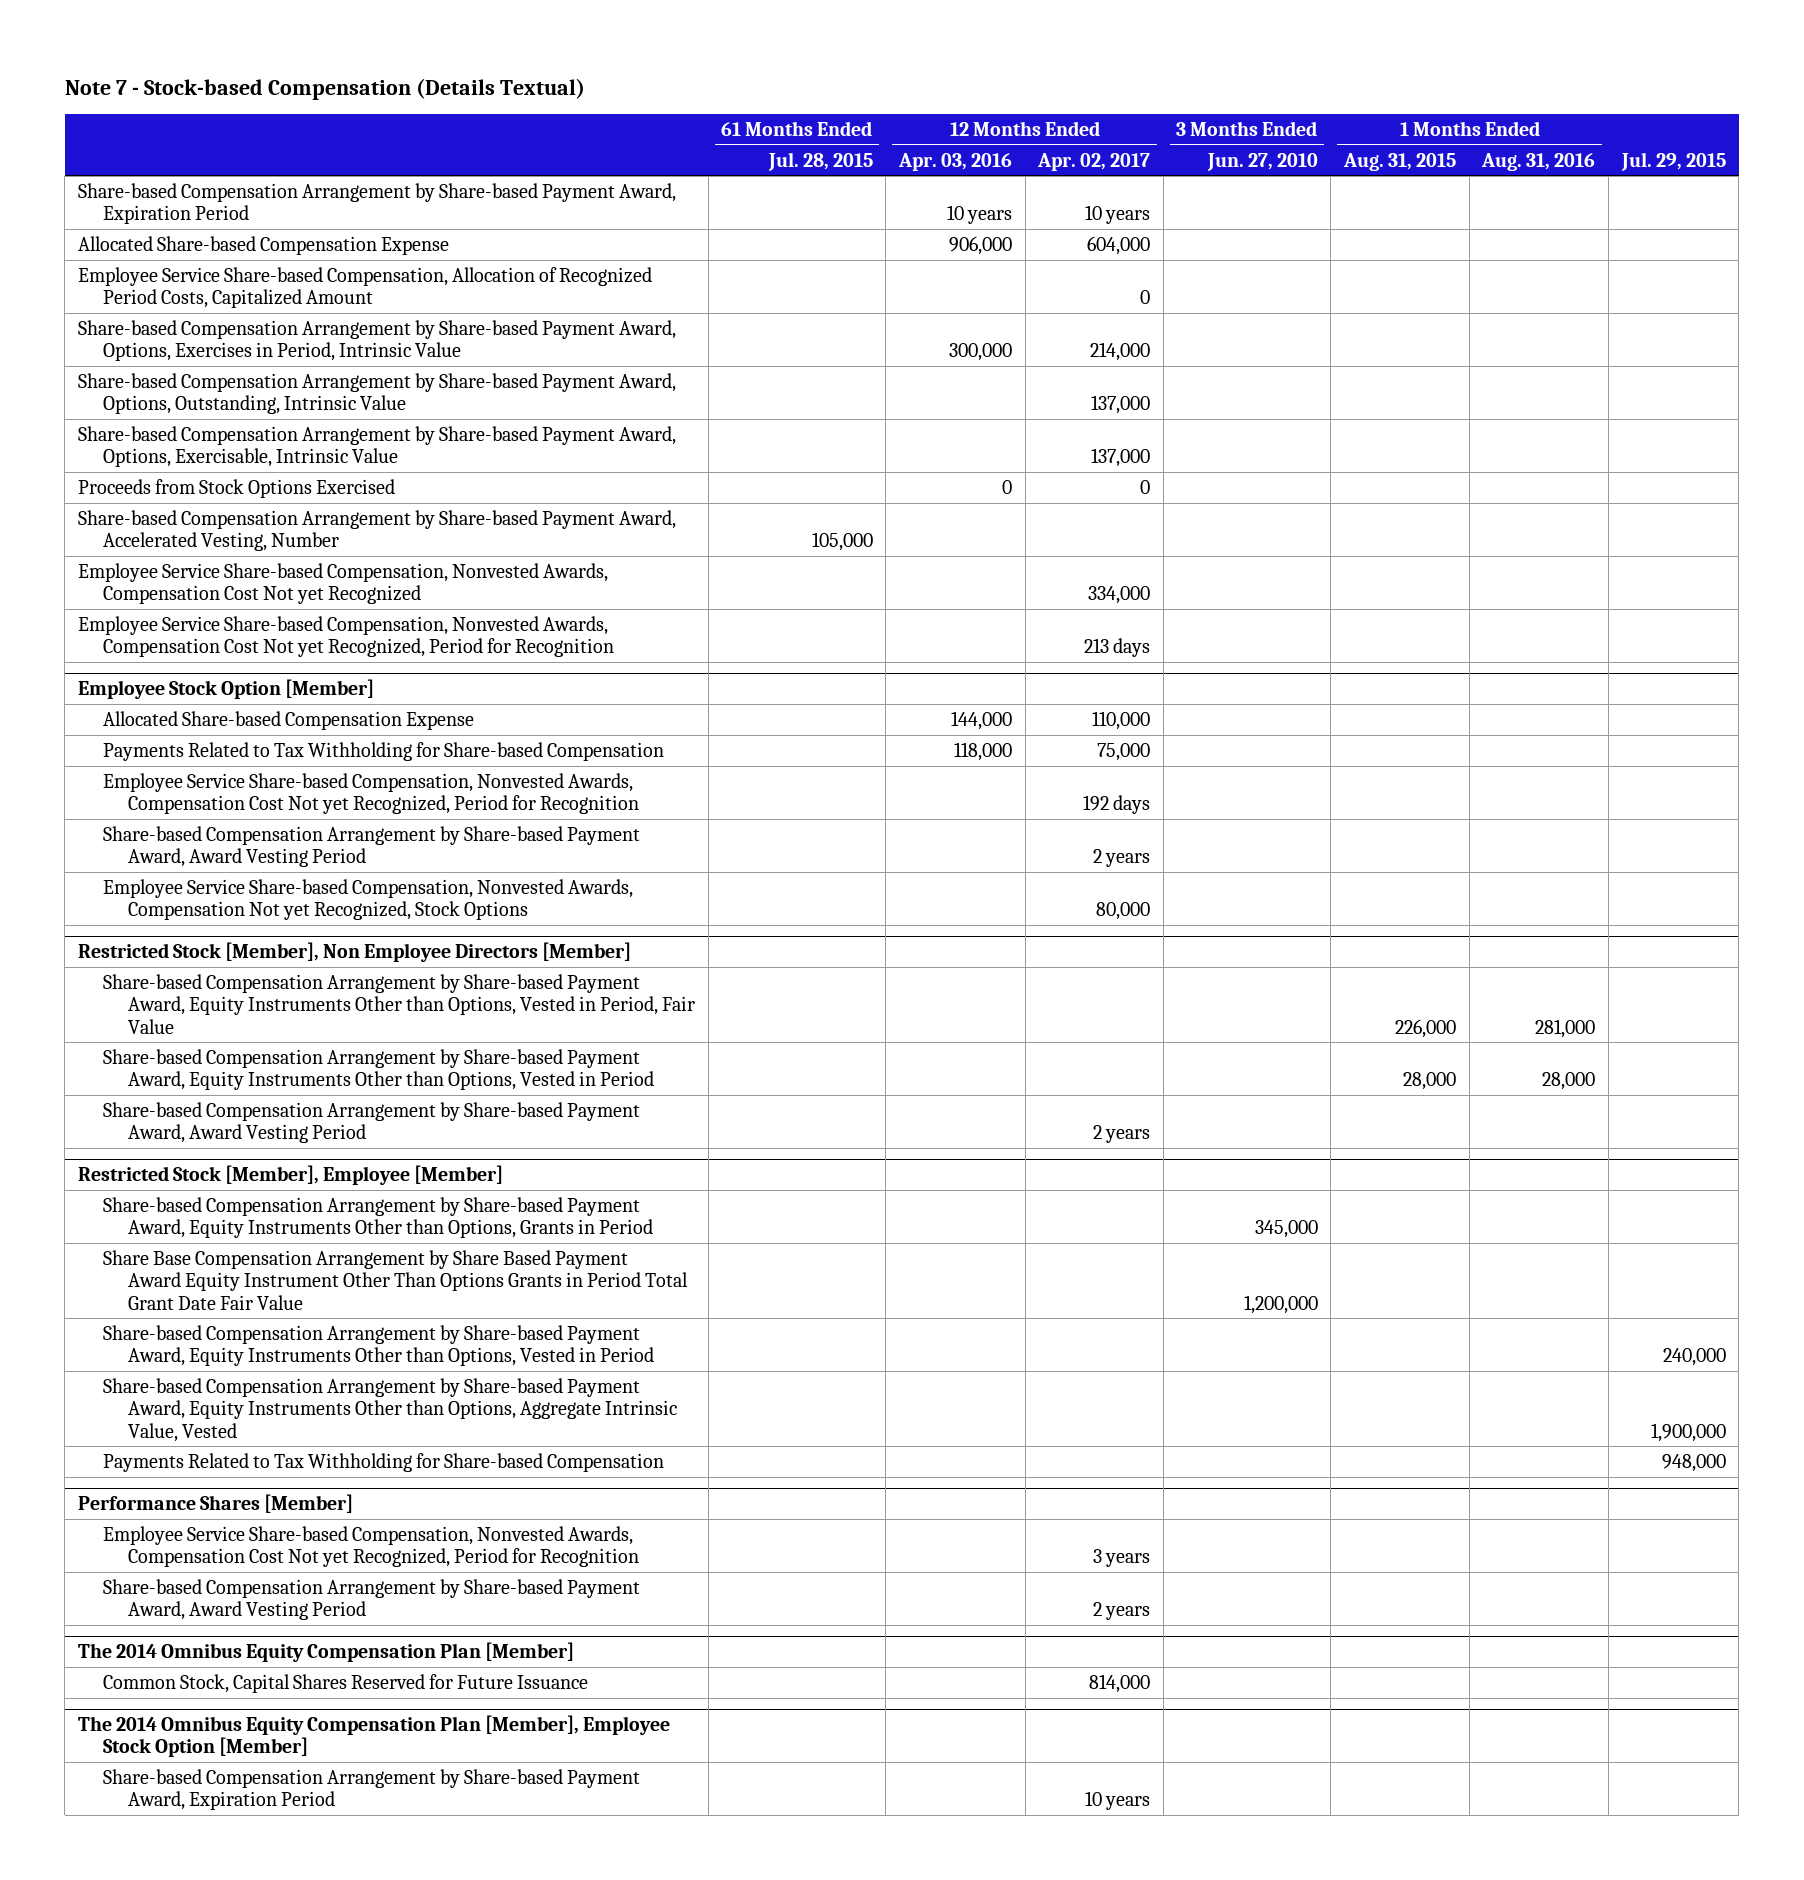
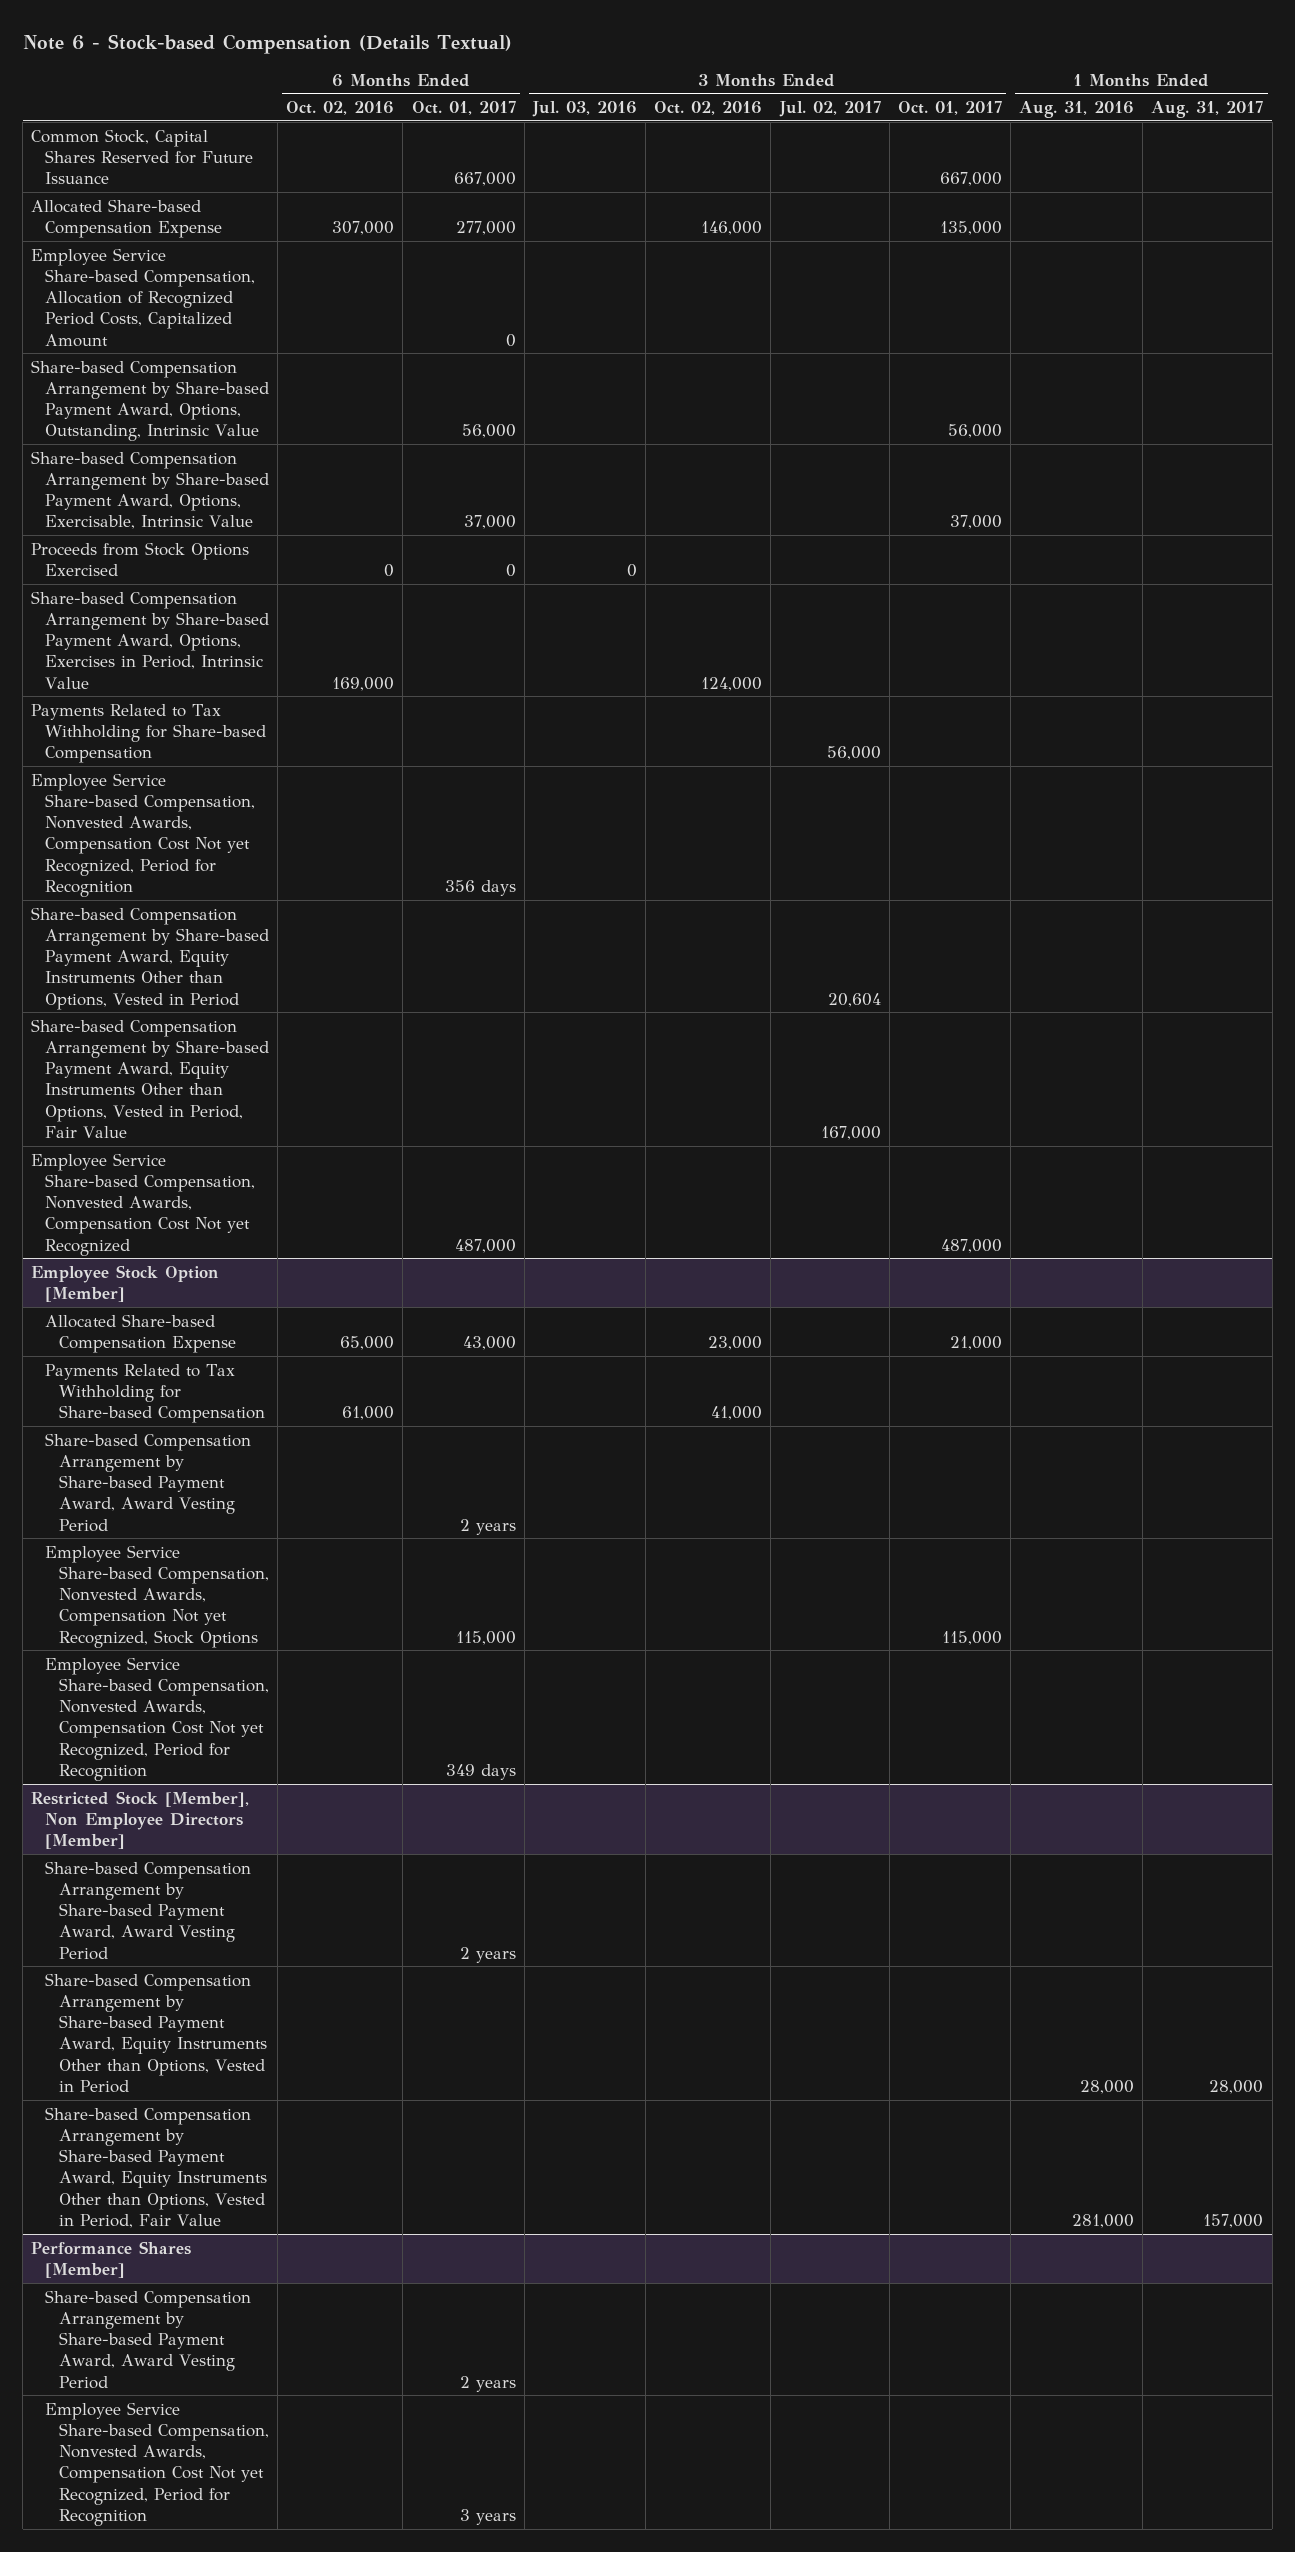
- Note 7 - Stock-based Compensation (Details Textual)
+ Note 6 - Stock-based Compensation (Details Textual)
- | 61 Months Ended Jul. 28, 2015 | 12 Months Ended Apr. 03, 2016 | 12 Months Ended Apr. 02, 2017 | 3 Months Ended Jun. 27, 2010 | 1 Months Ended Aug. 31, 2015 | 1 Months Ended Aug. 31, 2016 | Jul. 29, 2015
+ | 6 Months Ended Oct. 02, 2016 | 6 Months Ended Oct. 01, 2017 | 3 Months Ended Jul. 03, 2016 | 3 Months Ended Oct. 02, 2016 | 3 Months Ended Jul. 02, 2017 | 3 Months Ended Oct. 01, 2017 | 1 Months Ended Aug. 31, 2016 | 1 Months Ended Aug. 31, 2017
- Share-based Compensation Arrangement by Share-based Payment Award, Expiration Period | | 10 years | 10 years | | | |
+ Common Stock, Capital Shares Reserved for Future Issuance | | 667,000 | | | | 667,000 | |
- Share-based Compensation Arrangement by Share-based Payment Award, Accelerated Vesting, Number | 105,000 | | | | | |
moved down: Share-based Compensation Arrangement by Share-based Payment Award, Options, Exercises in Period, Intrinsic Value | 169,000 | | | 124,000 | | | |
+ Payments Related to Tax Withholding for Share-based Compensation | | | | | 56,000 | | |
+ Share-based Compensation Arrangement by Share-based Payment Award, Equity Instruments Other than Options, Vested in Period | | | | | 20,604 | | |
+ Share-based Compensation Arrangement by Share-based Payment Award, Equity Instruments Other than Options, Vested in Period, Fair Value | | | | | 167,000 | | |
moved down: Employee Service Share-based Compensation, Nonvested Awards, Compensation Cost Not yet Recognized | | 487,000 | | | | 487,000 | |
@ Employee Stock Option [Member]
moved down: Employee Service Share-based Compensation, Nonvested Awards, Compensation Cost Not yet Recognized, Period for Recognition | | 349 days | | | | | |
- Restricted Stock [Member], Employee [Member]
- Share-based Compensation Arrangement by Share-based Payment Award, Equity Instruments Other than Options, Grants in Period | | | | 345,000 | | |
- Share Base Compensation Arrangement by Share Based Payment Award Equity Instrument Other Than Options Grants in Period Total Grant Date Fair Value | | | | 1,200,000 | | |
- Share-based Compensation Arrangement by Share-based Payment Award, Equity Instruments Other than Options, Vested in Period | | | | | | | 240,000
- Share-based Compensation Arrangement by Share-based Payment Award, Equity Instruments Other than Options, Aggregate Intrinsic Value, Vested | | | | | | | 1,900,000
- Payments Related to Tax Withholding for Share-based Compensation | | | | | | | 948,000
@ Restricted Stock [Member], Non Employee Directors [Member]
moved down: Share-based Compensation Arrangement by Share-based Payment Award, Equity Instruments Other than Options, Vested in Period | | | | | | | 28,000 | 28,000
moved down: Share-based Compensation Arrangement by Share-based Payment Award, Equity Instruments Other than Options, Vested in Period, Fair Value | | | | | | | 281,000 | 157,000
- The 2014 Omnibus Equity Compensation Plan [Member]
- Common Stock, Capital Shares Reserved for Future Issuance | | | 814,000 | | | |
- The 2014 Omnibus Equity Compensation Plan [Member], Employee Stock Option [Member]
- Share-based Compensation Arrangement by Share-based Payment Award, Expiration Period | | | 10 years | | | |
@ Performance Shares [Member]
moved down: Employee Service Share-based Compensation, Nonvested Awards, Compensation Cost Not yet Recognized, Period for Recognition | | 3 years | | | | | |

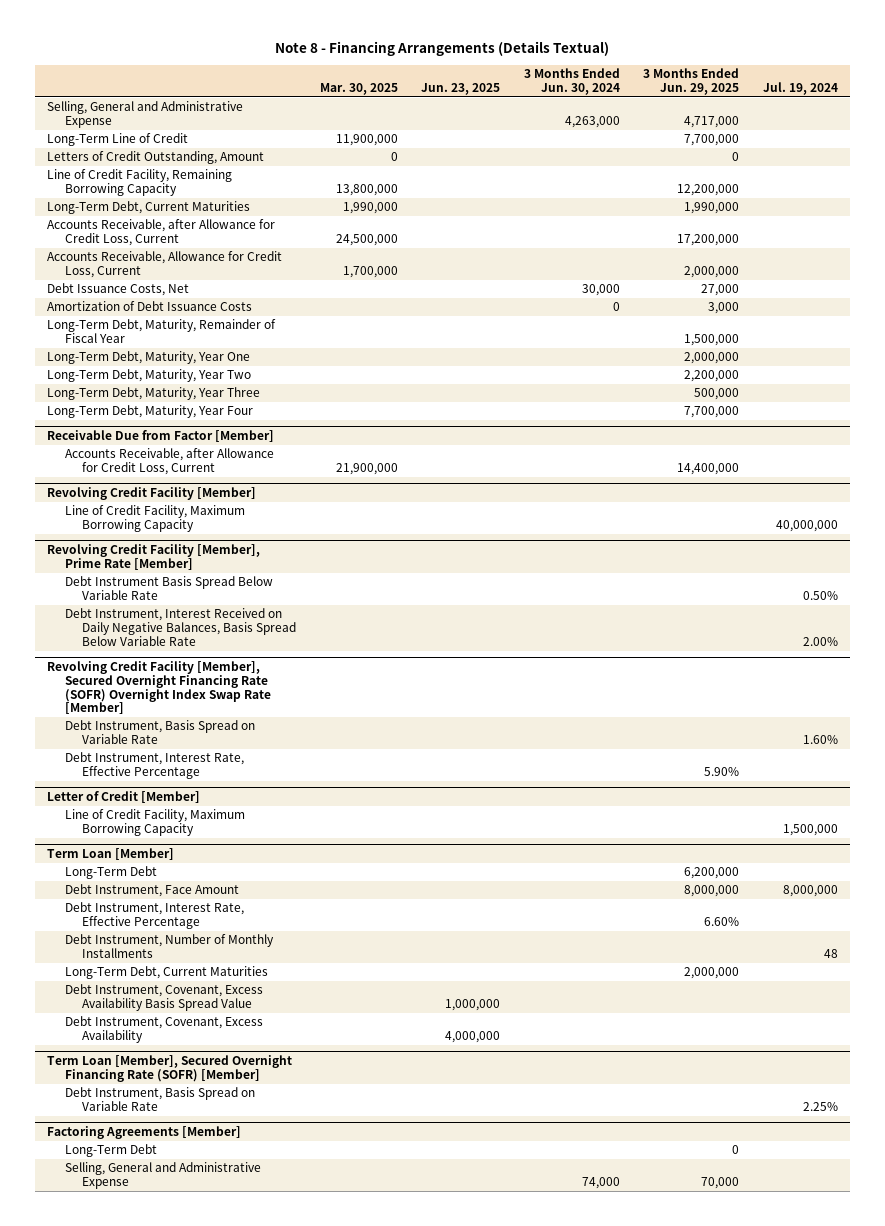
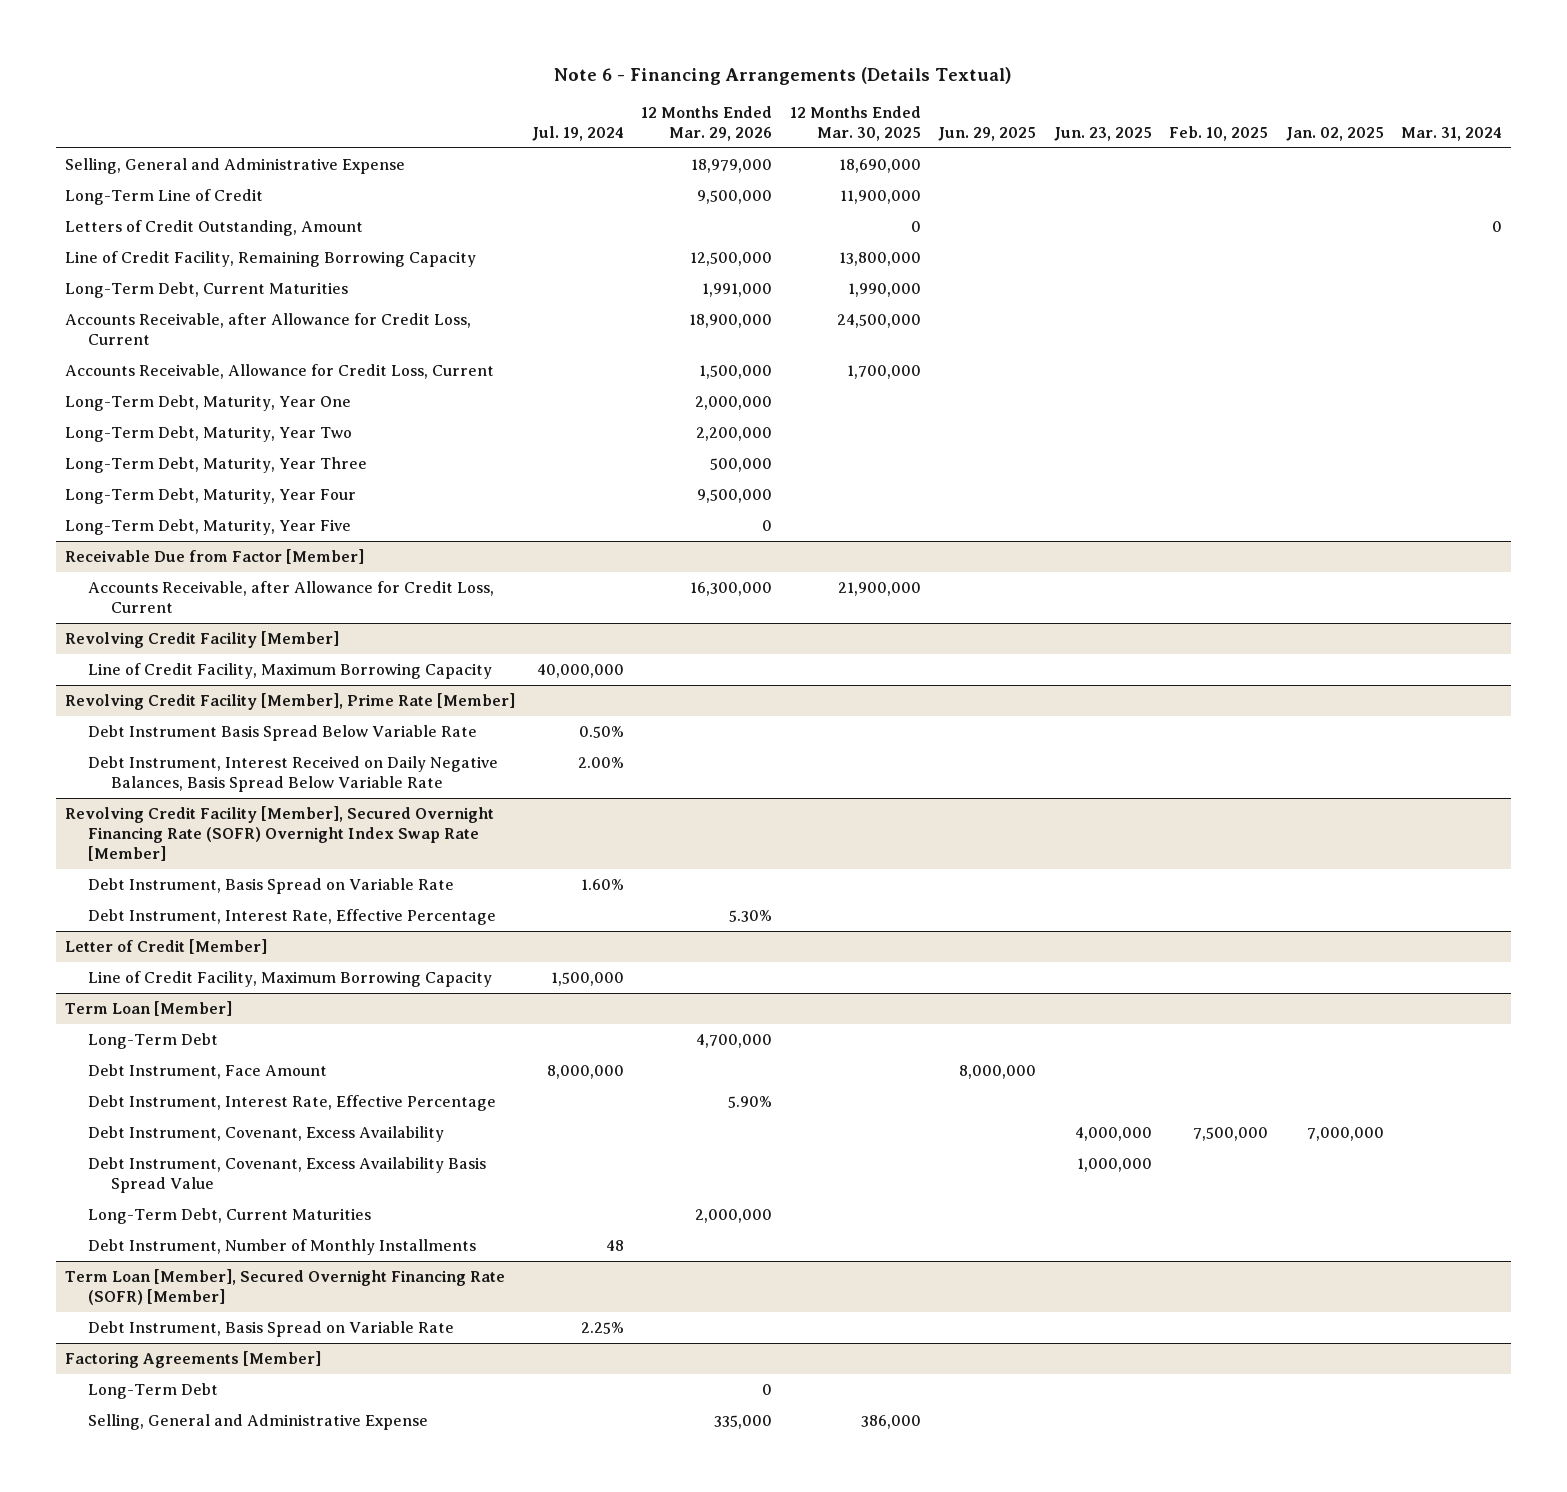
- Note 8 - Financing Arrangements (Details Textual)
+ Note 6 - Financing Arrangements (Details Textual)
- | Mar. 30, 2025 | Jun. 23, 2025 | 3 Months Ended Jun. 30, 2024 | 3 Months Ended Jun. 29, 2025 | Jul. 19, 2024
+ | Jul. 19, 2024 | 12 Months Ended Mar. 29, 2026 | 12 Months Ended Mar. 30, 2025 | Jun. 29, 2025 | Jun. 23, 2025 | Feb. 10, 2025 | Jan. 02, 2025 | Mar. 31, 2024
- Debt Issuance Costs, Net | | | 30,000 | 27,000 |
- Amortization of Debt Issuance Costs | | | 0 | 3,000 |
- Long-Term Debt, Maturity, Remainder of Fiscal Year | | | | 1,500,000 |
+ Long-Term Debt, Maturity, Year Five | | 0 | | | | | |
@ Term Loan [Member]
moved down: Debt Instrument, Covenant, Excess Availability Basis Spread Value | | | | | 1,000,000 | | |
moved down: Long-Term Debt, Current Maturities | | 2,000,000 | | | | | |
moved down: Debt Instrument, Number of Monthly Installments | 48 | | | | | | |

